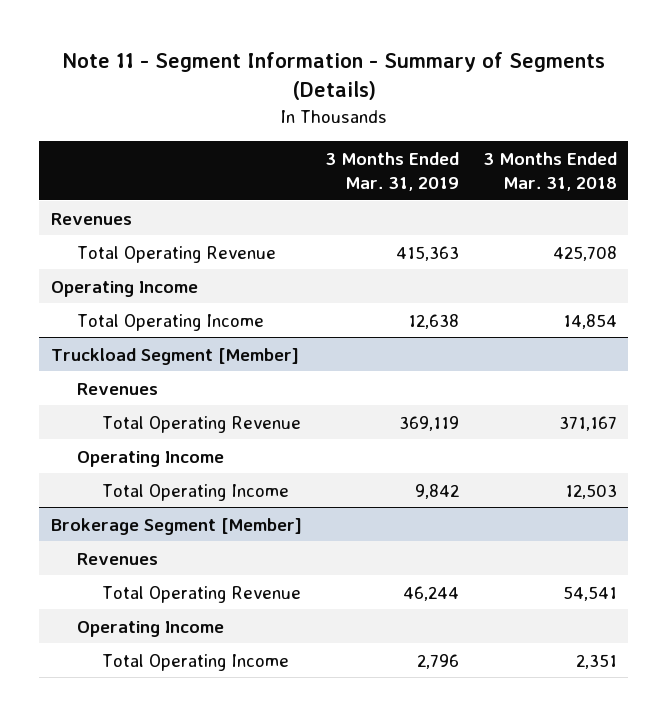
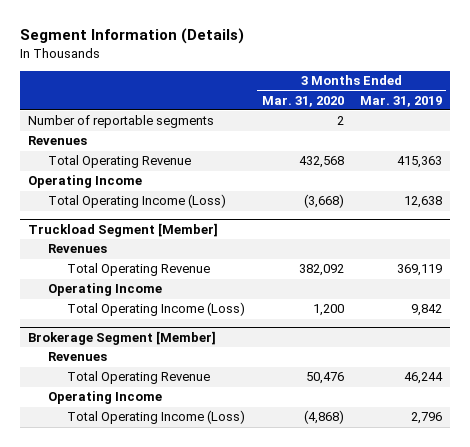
- Note 11 - Segment Information - Summary of Segments (Details)
+ Segment Information (Details)
- | 3 Months Ended Mar. 31, 2019 | 3 Months Ended Mar. 31, 2018
+ | 3 Months Ended Mar. 31, 2020 | 3 Months Ended Mar. 31, 2019
+ Number of reportable segments | 2 |
- Total Operating Income | 12,638 | 14,854
+ Total Operating Income (Loss) | (3,668) | 12,638
@ Truckload Segment [Member]
- Total Operating Income | 9,842 | 12,503
+ Total Operating Income (Loss) | 1,200 | 9,842
@ Brokerage Segment [Member]
- Total Operating Income | 2,796 | 2,351
+ Total Operating Income (Loss) | (4,868) | 2,796

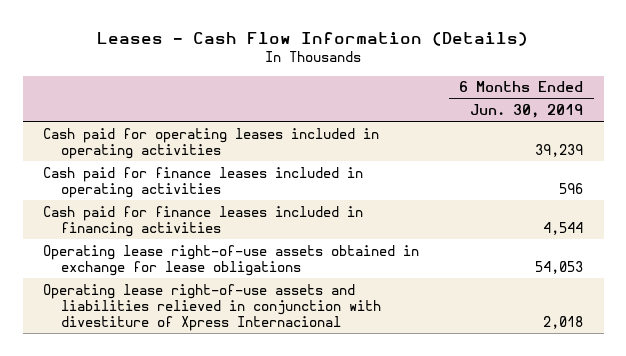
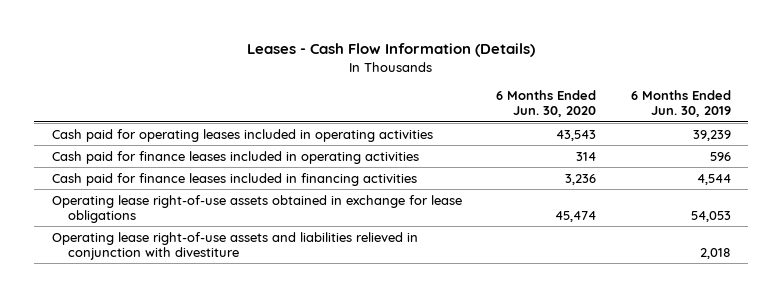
- | 6 Months Ended Jun. 30, 2019
+ | 6 Months Ended Jun. 30, 2020 | 6 Months Ended Jun. 30, 2019
- Operating lease right-of-use assets and liabilities relieved in conjunction with divestiture of Xpress Internacional | 2,018
+ Operating lease right-of-use assets and liabilities relieved in conjunction with divestiture | | 2,018

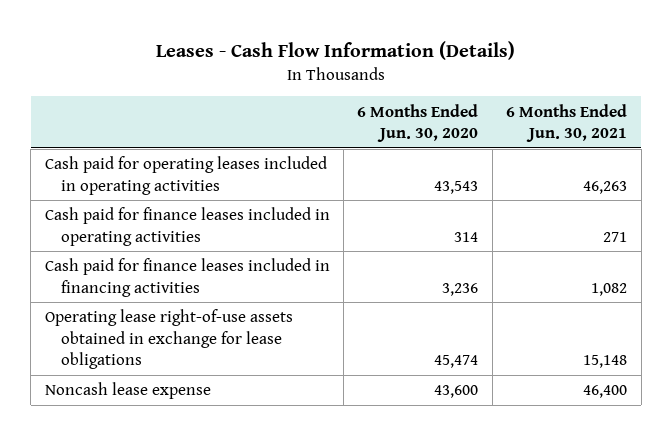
- | 6 Months Ended Jun. 30, 2020 | 6 Months Ended Jun. 30, 2019
+ | 6 Months Ended Jun. 30, 2020 | 6 Months Ended Jun. 30, 2021
- Operating lease right-of-use assets and liabilities relieved in conjunction with divestiture | | 2,018
+ Noncash lease expense | 43,600 | 46,400

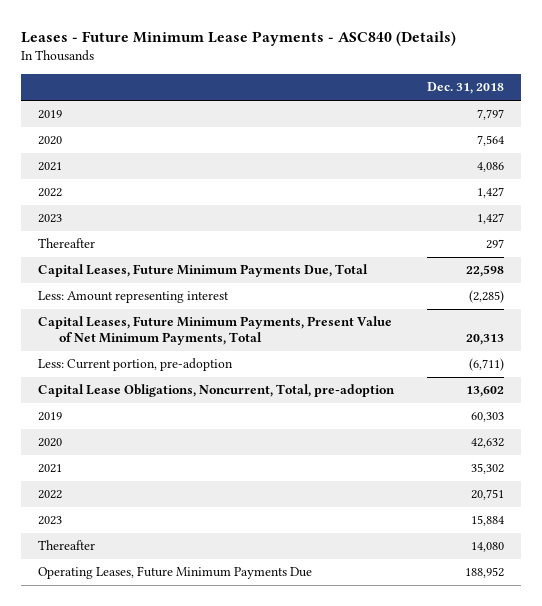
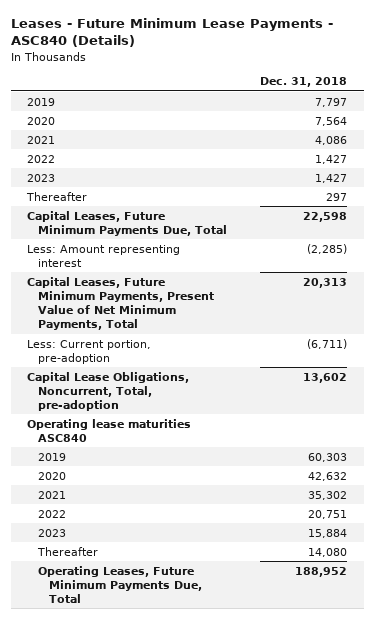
+ Operating lease maturities ASC840
- Operating Leases, Future Minimum Payments Due | 188,952
+ Operating Leases, Future Minimum Payments Due, Total | 188,952

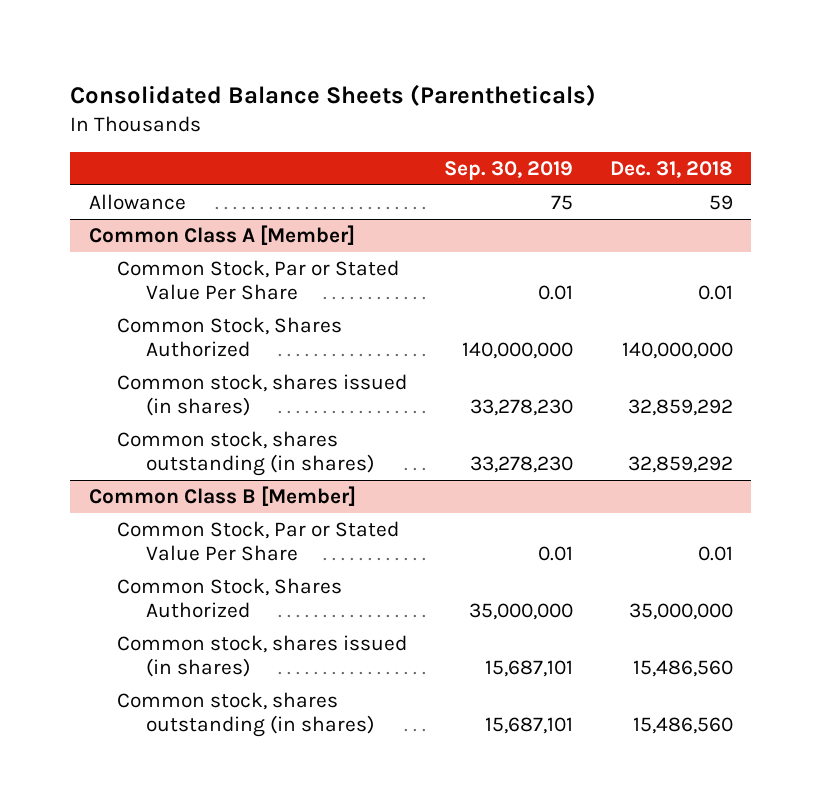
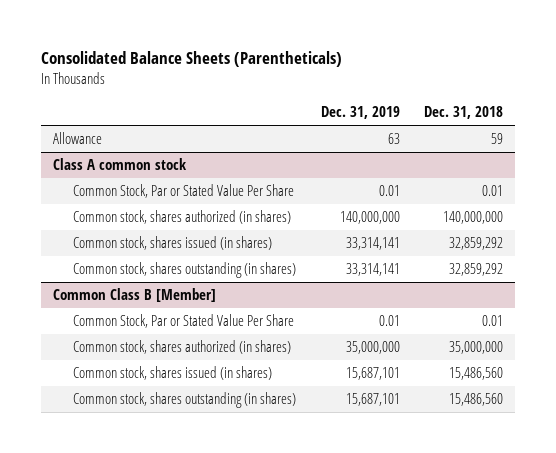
- | Sep. 30, 2019 | Dec. 31, 2018
+ | Dec. 31, 2019 | Dec. 31, 2018
- Common Class A [Member]
+ Class A common stock
- Common Stock, Shares Authorized | 140,000,000 | 140,000,000
+ Common stock, shares authorized (in shares) | 140,000,000 | 140,000,000
@ Common Class B [Member]
- Common Stock, Shares Authorized | 35,000,000 | 35,000,000
+ Common stock, shares authorized (in shares) | 35,000,000 | 35,000,000

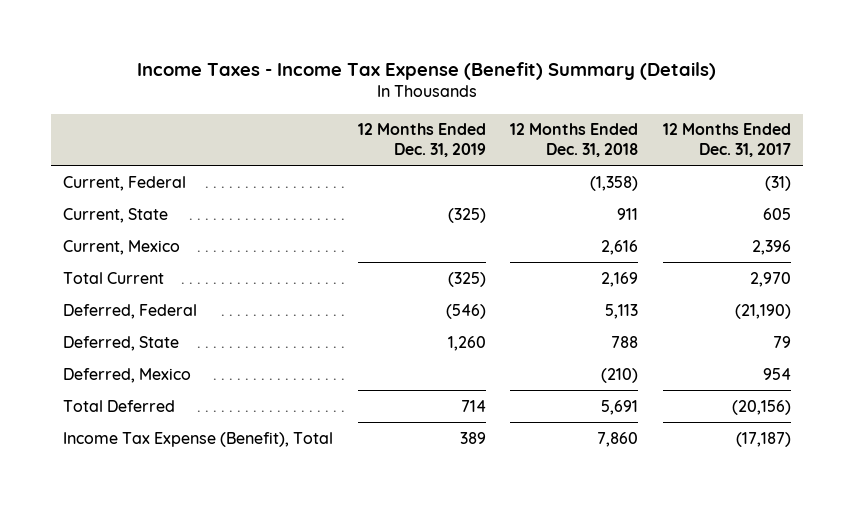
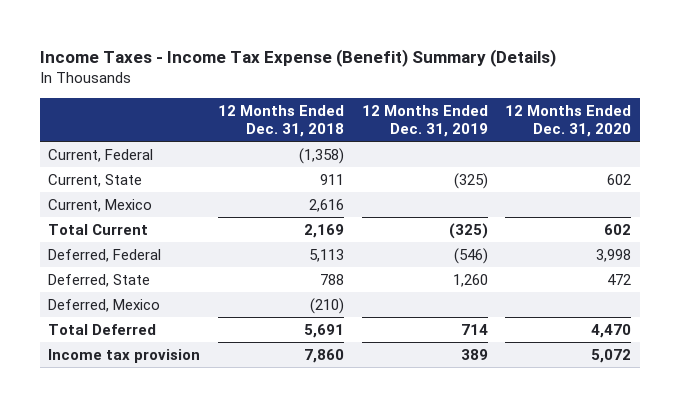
- | 12 Months Ended Dec. 31, 2019 | 12 Months Ended Dec. 31, 2018 | 12 Months Ended Dec. 31, 2017
+ | 12 Months Ended Dec. 31, 2018 | 12 Months Ended Dec. 31, 2019 | 12 Months Ended Dec. 31, 2020
- Income Tax Expense (Benefit), Total | 389 | 7,860 | (17,187)
+ Income tax provision | 7,860 | 389 | 5,072

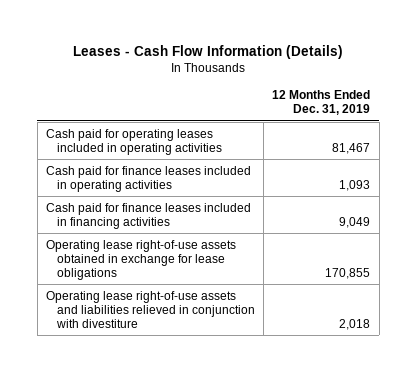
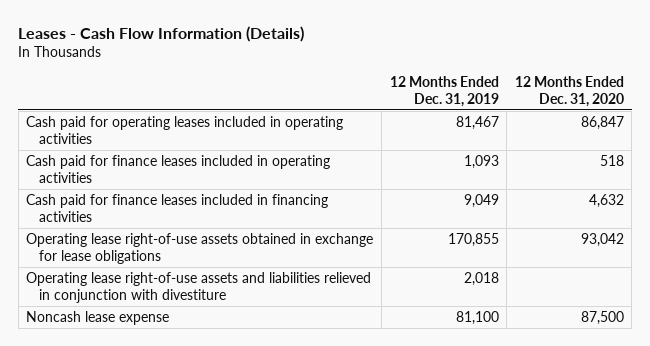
- | 12 Months Ended Dec. 31, 2019
+ | 12 Months Ended Dec. 31, 2019 | 12 Months Ended Dec. 31, 2020
+ Noncash lease expense | 81,100 | 87,500

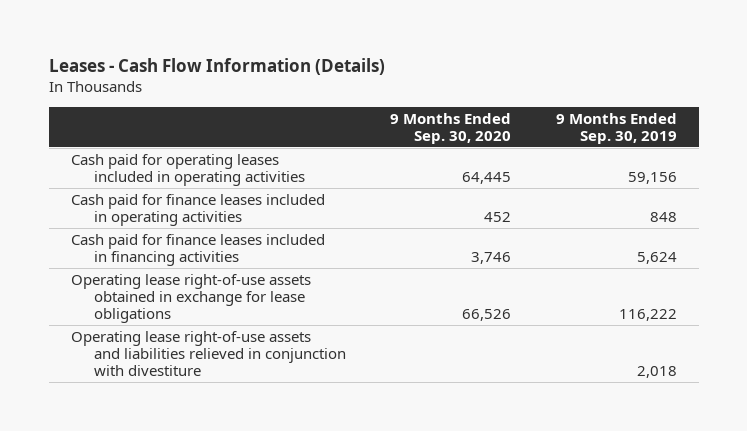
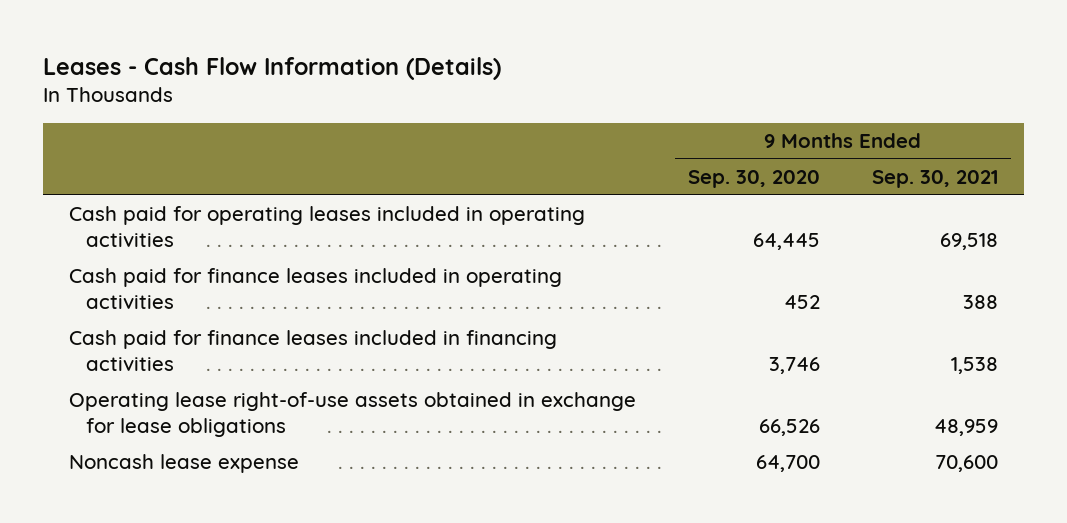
- | 9 Months Ended Sep. 30, 2020 | 9 Months Ended Sep. 30, 2019
+ | 9 Months Ended Sep. 30, 2020 | 9 Months Ended Sep. 30, 2021
- Operating lease right-of-use assets and liabilities relieved in conjunction with divestiture | | 2,018
+ Noncash lease expense | 64,700 | 70,600

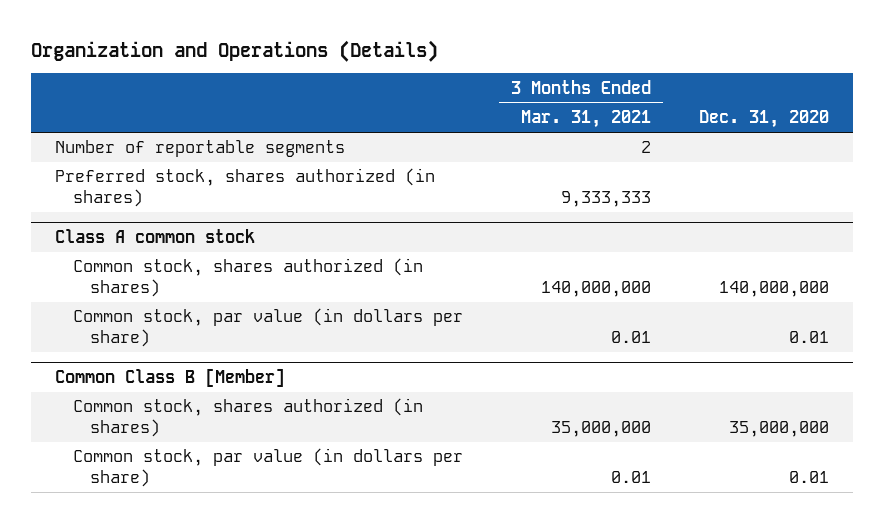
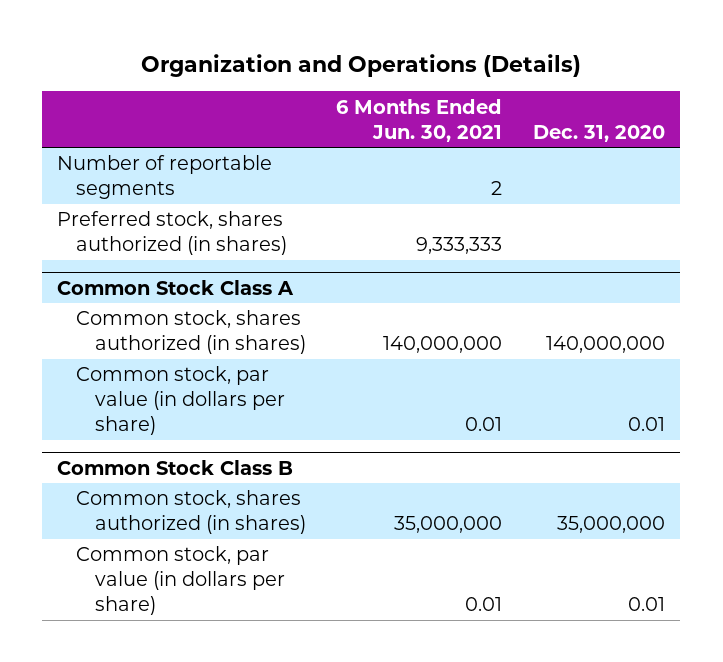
- | 3 Months Ended Mar. 31, 2021 | Dec. 31, 2020
+ | 6 Months Ended Jun. 30, 2021 | Dec. 31, 2020
- Class A common stock
+ Common Stock Class A
- Common Class B [Member]
+ Common Stock Class B

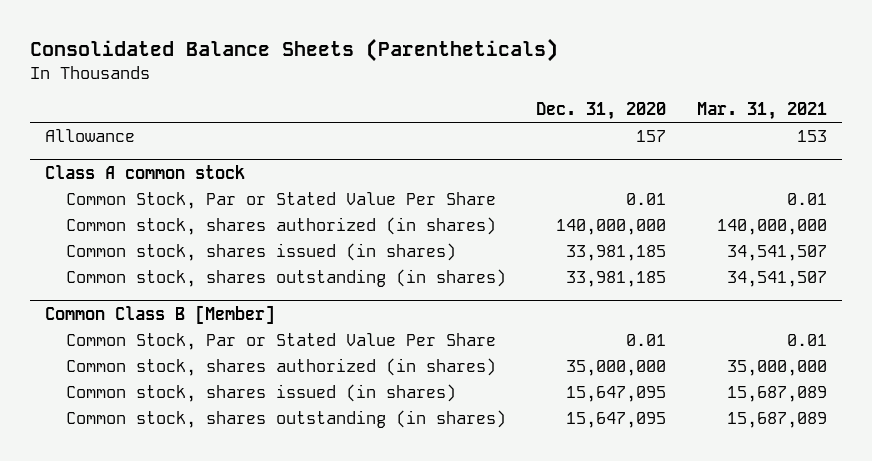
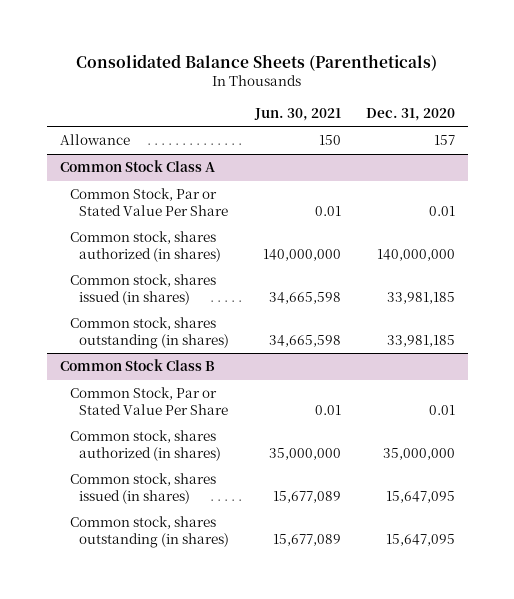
- | Dec. 31, 2020 | Mar. 31, 2021
+ | Jun. 30, 2021 | Dec. 31, 2020
- Class A common stock
+ Common Stock Class A
- Common Class B [Member]
+ Common Stock Class B

